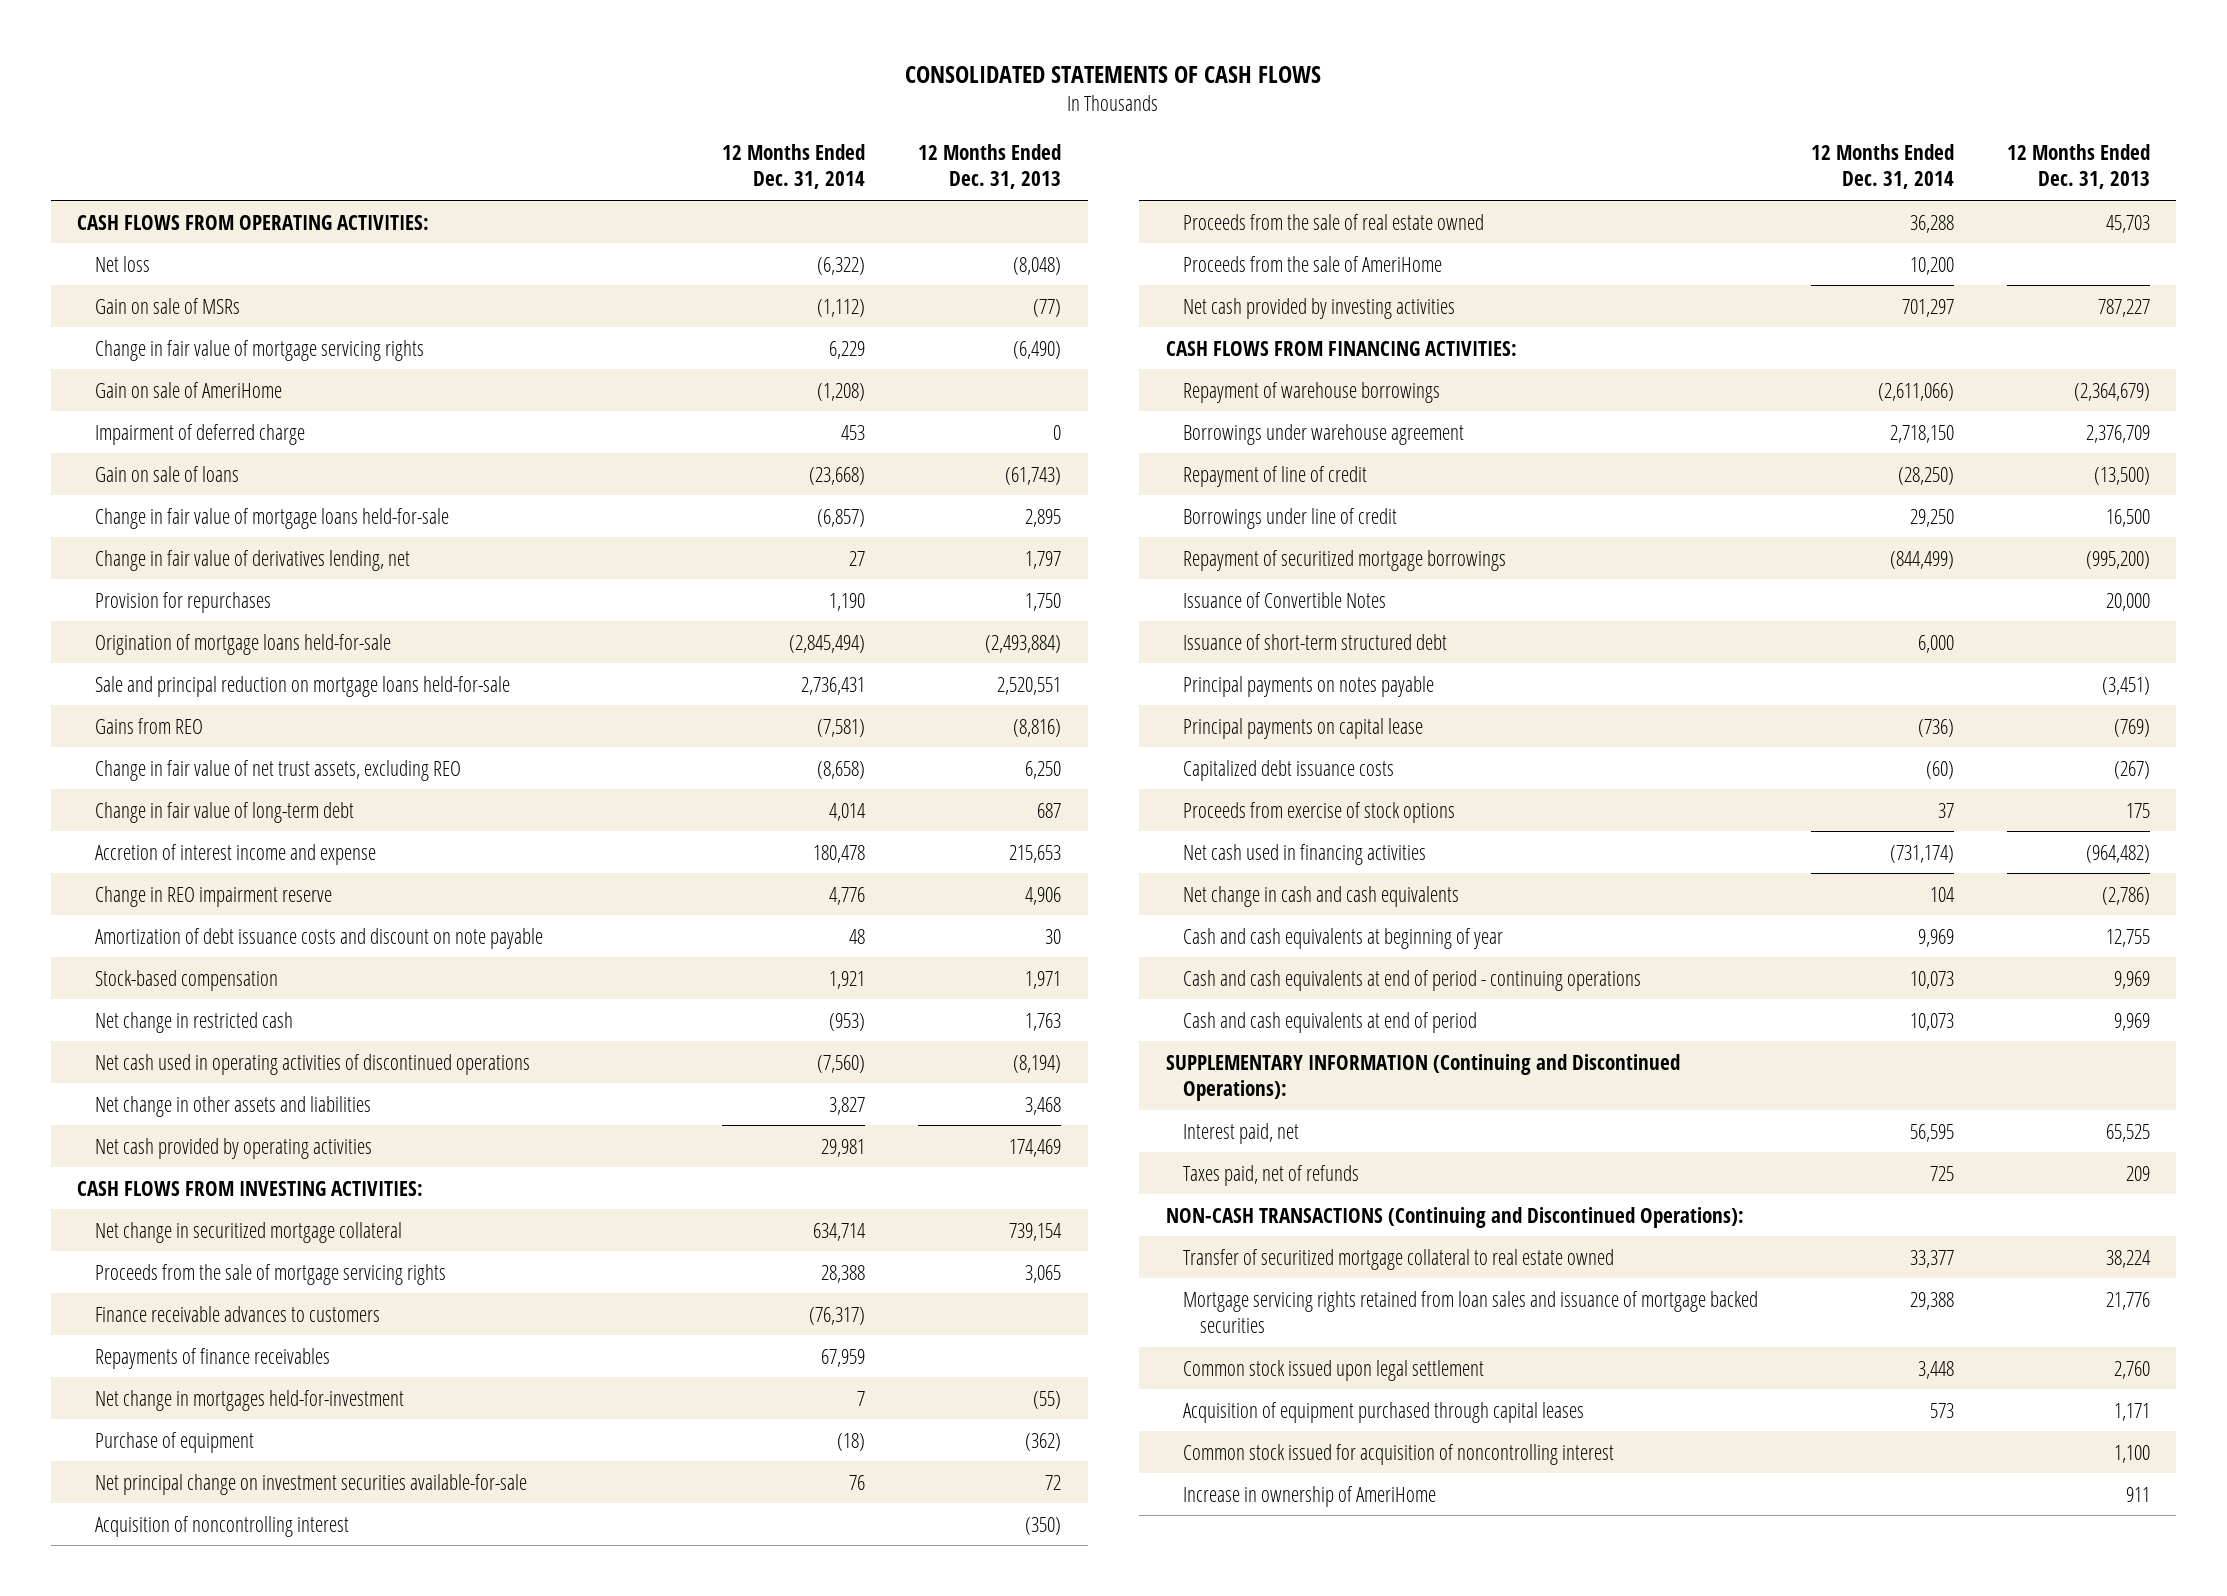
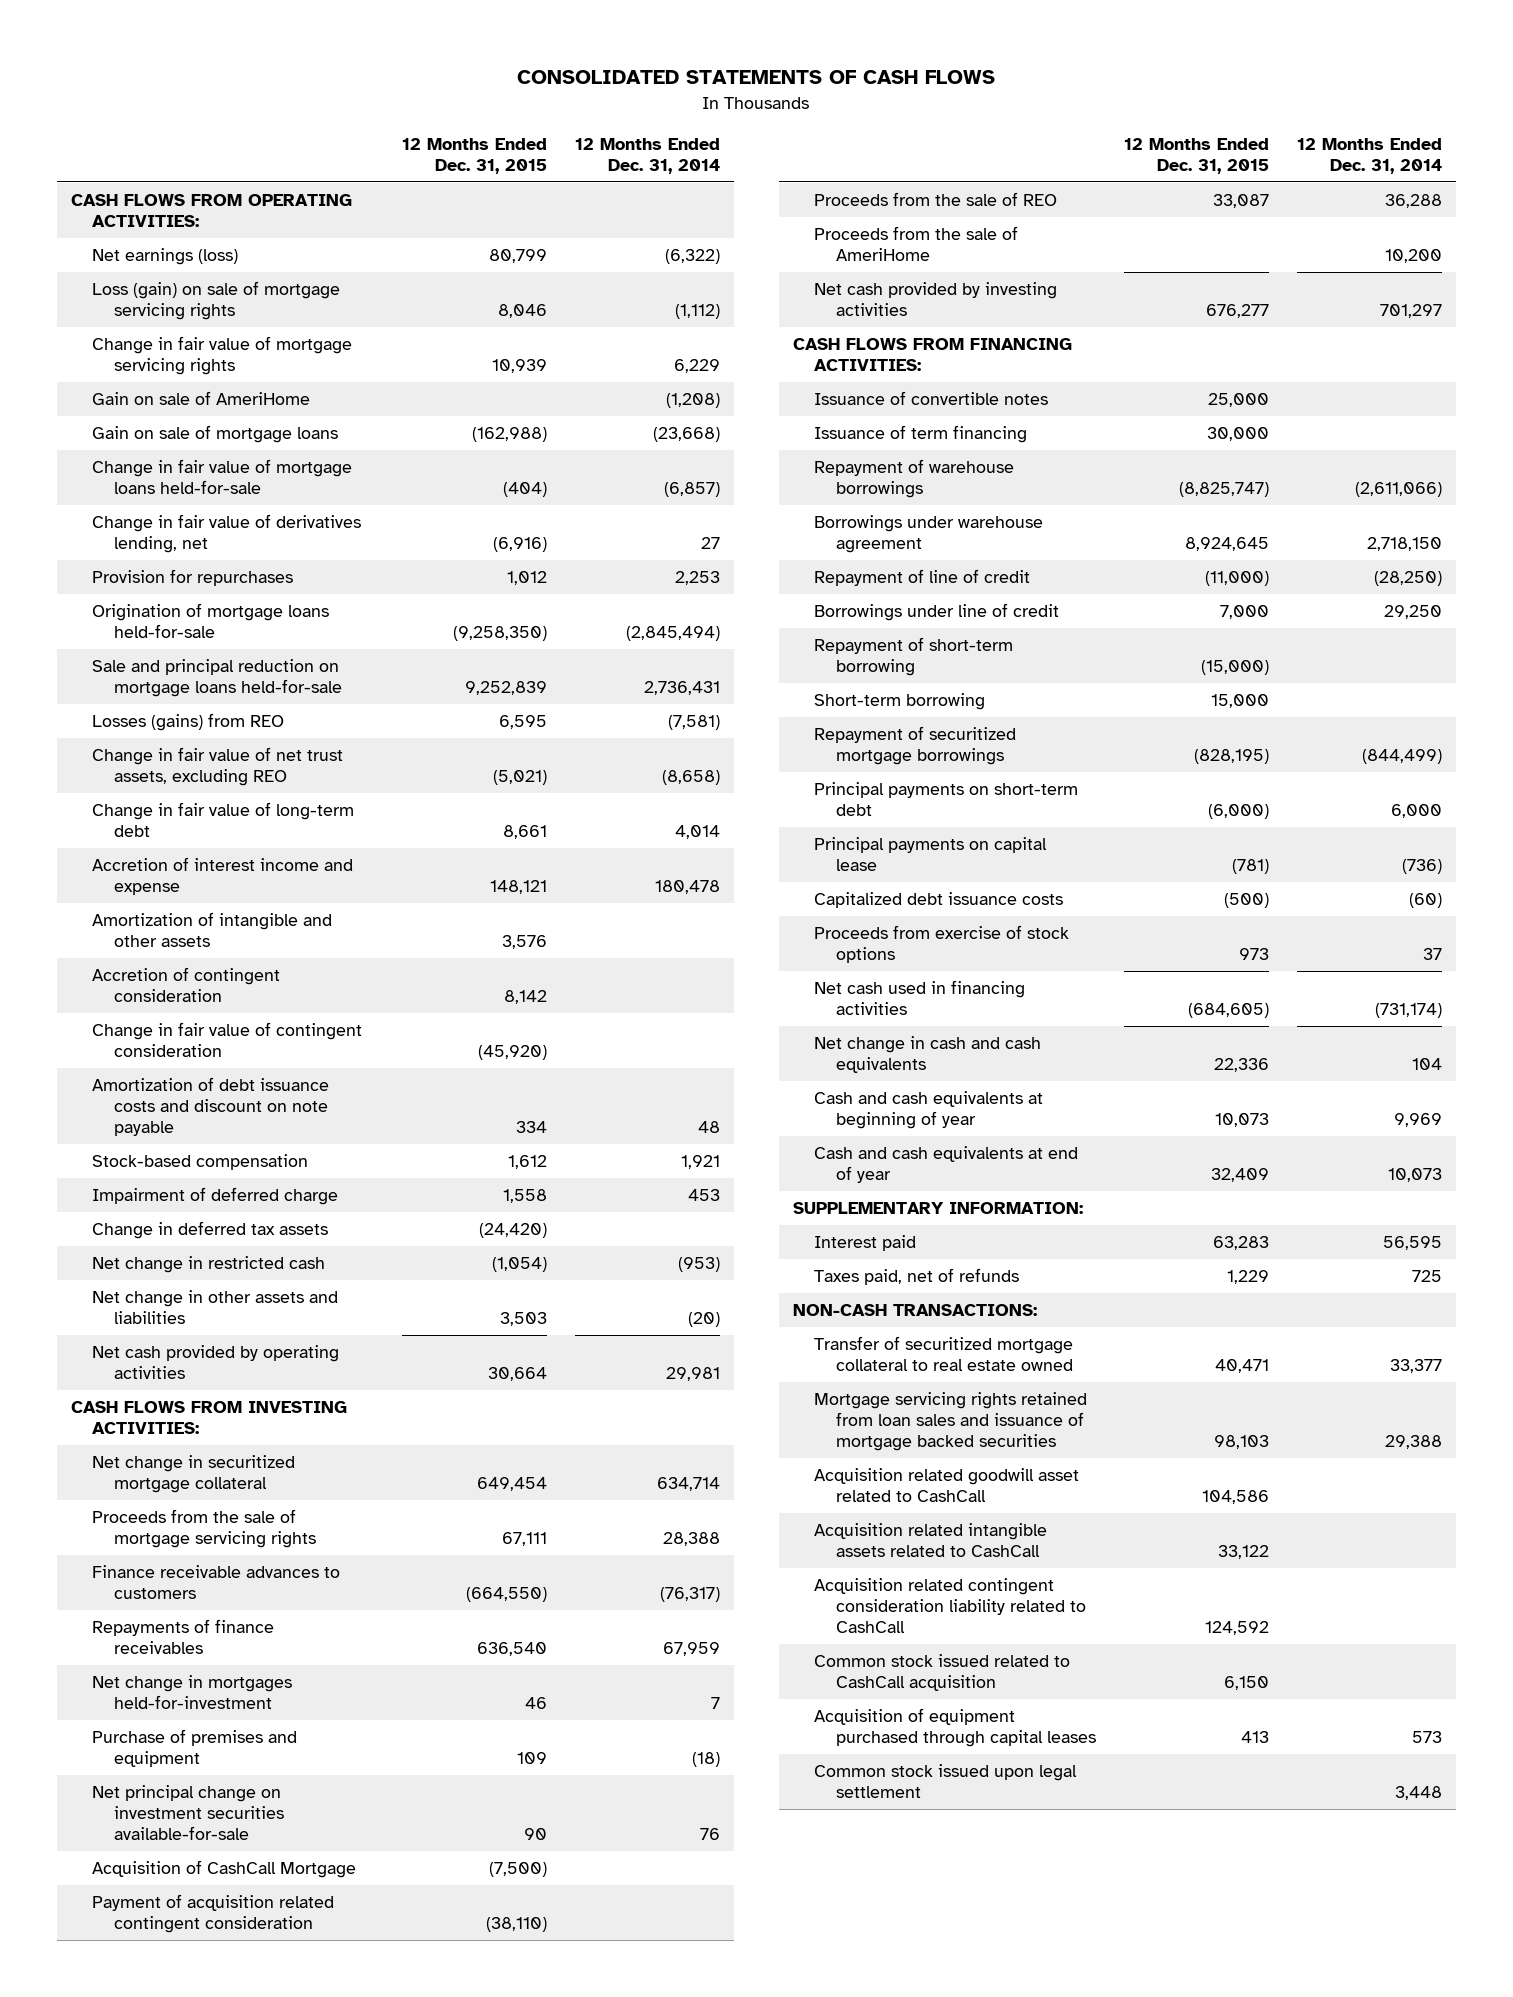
- | 12 Months Ended Dec. 31, 2014 | 12 Months Ended Dec. 31, 2013
+ | 12 Months Ended Dec. 31, 2015 | 12 Months Ended Dec. 31, 2014
- Net loss | (6,322) | (8,048)
- Gain on sale of MSRs | (1,112) | (77)
+ Net earnings (loss) | 80,799 | (6,322)
+ Loss (gain) on sale of mortgage servicing rights | 8,046 | (1,112)
- Gain on sale of loans | (23,668) | (61,743)
+ Gain on sale of mortgage loans | (162,988) | (23,668)
- Provision for repurchases | 1,190 | 1,750
+ Provision for repurchases | 1,012 | 2,253
- Gains from REO | (7,581) | (8,816)
+ Losses (gains) from REO | 6,595 | (7,581)
- Change in REO impairment reserve | 4,776 | 4,906
+ Amortization of intangible and other assets | 3,576 |
+ Accretion of contingent consideration | 8,142 |
+ Change in fair value of contingent consideration | (45,920) |
moved down: Impairment of deferred charge | 1,558 | 453
+ Change in deferred tax assets | (24,420) |
- Net cash used in operating activities of discontinued operations | (7,560) | (8,194)
- Net change in other assets and liabilities | 3,827 | 3,468
+ Net change in other assets and liabilities | 3,503 | (20)
- Purchase of equipment | (18) | (362)
+ Purchase of premises and equipment | 109 | (18)
- Acquisition of noncontrolling interest | | (350)
- Proceeds from the sale of real estate owned | 36,288 | 45,703
+ Acquisition of CashCall Mortgage | (7,500) |
+ Payment of acquisition related contingent consideration | (38,110) |
+ Proceeds from the sale of REO | 33,087 | 36,288
+ Issuance of convertible notes | 25,000 |
+ Issuance of term financing | 30,000 |
+ Repayment of short-term borrowing | (15,000) |
+ Short-term borrowing | 15,000 |
- Issuance of Convertible Notes | | 20,000
- Issuance of short-term structured debt | 6,000 |
- Principal payments on notes payable | | (3,451)
+ Principal payments on short-term debt | (6,000) | 6,000
- Cash and cash equivalents at end of period - continuing operations | 10,073 | 9,969
- Cash and cash equivalents at end of period | 10,073 | 9,969
- SUPPLEMENTARY INFORMATION (Continuing and Discontinued Operations):
- Interest paid, net | 56,595 | 65,525
+ Cash and cash equivalents at end of year | 32,409 | 10,073
+ SUPPLEMENTARY INFORMATION:
+ Interest paid | 63,283 | 56,595
- NON-CASH TRANSACTIONS (Continuing and Discontinued Operations):
+ NON-CASH TRANSACTIONS:
+ Acquisition related goodwill asset related to CashCall | 104,586 |
+ Acquisition related intangible assets related to CashCall | 33,122 |
+ Acquisition related contingent consideration liability related to CashCall | 124,592 |
+ Common stock issued related to CashCall acquisition | 6,150 |
- Common stock issued for acquisition of noncontrolling interest | | 1,100
- Increase in ownership of AmeriHome | | 911
moved down: Common stock issued upon legal settlement | | 3,448

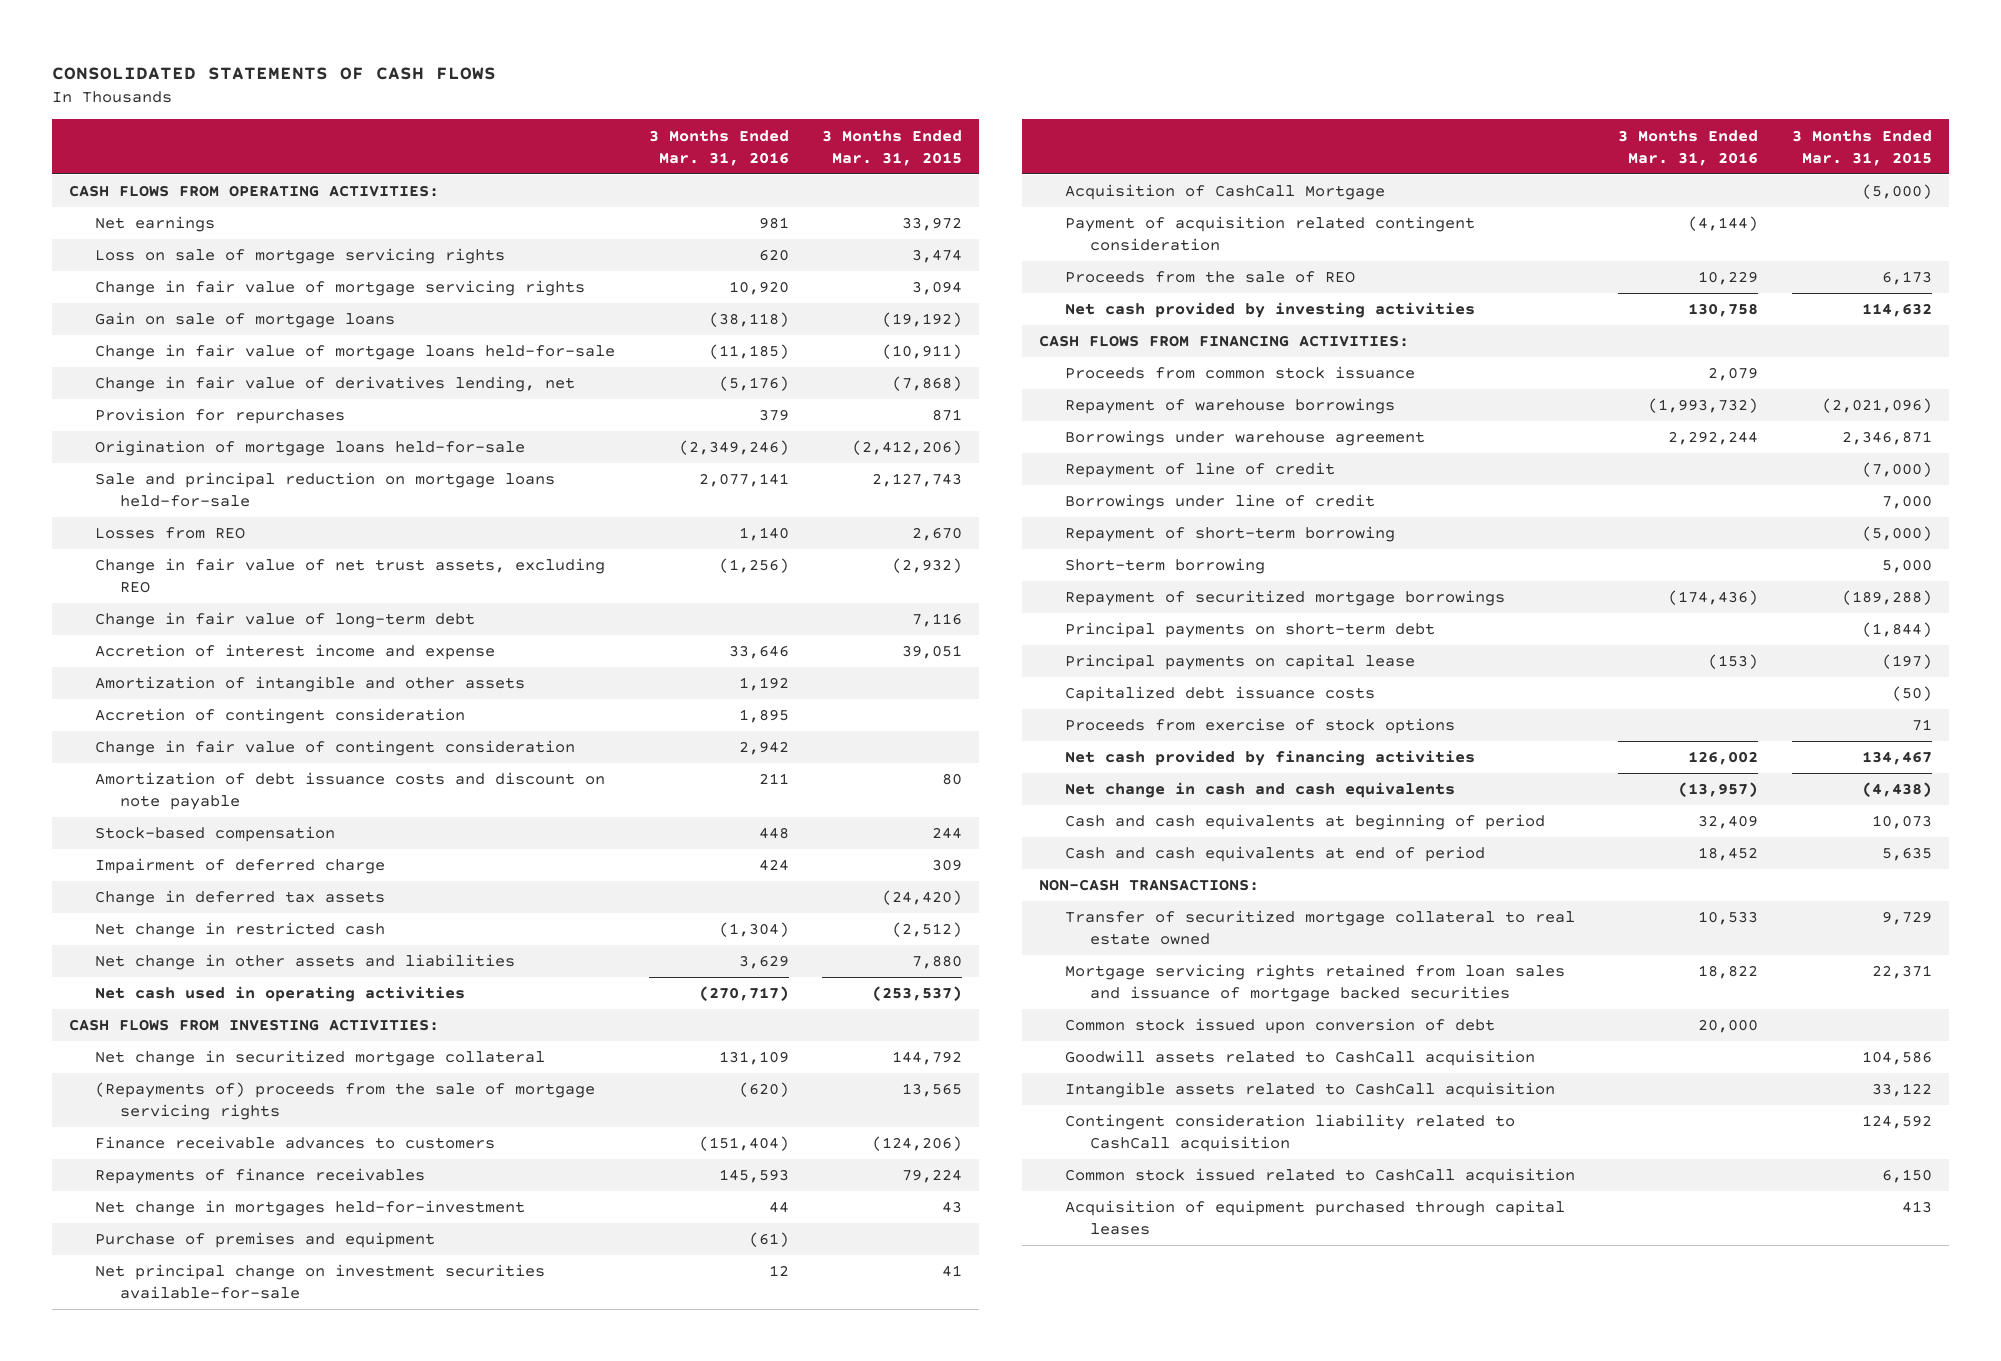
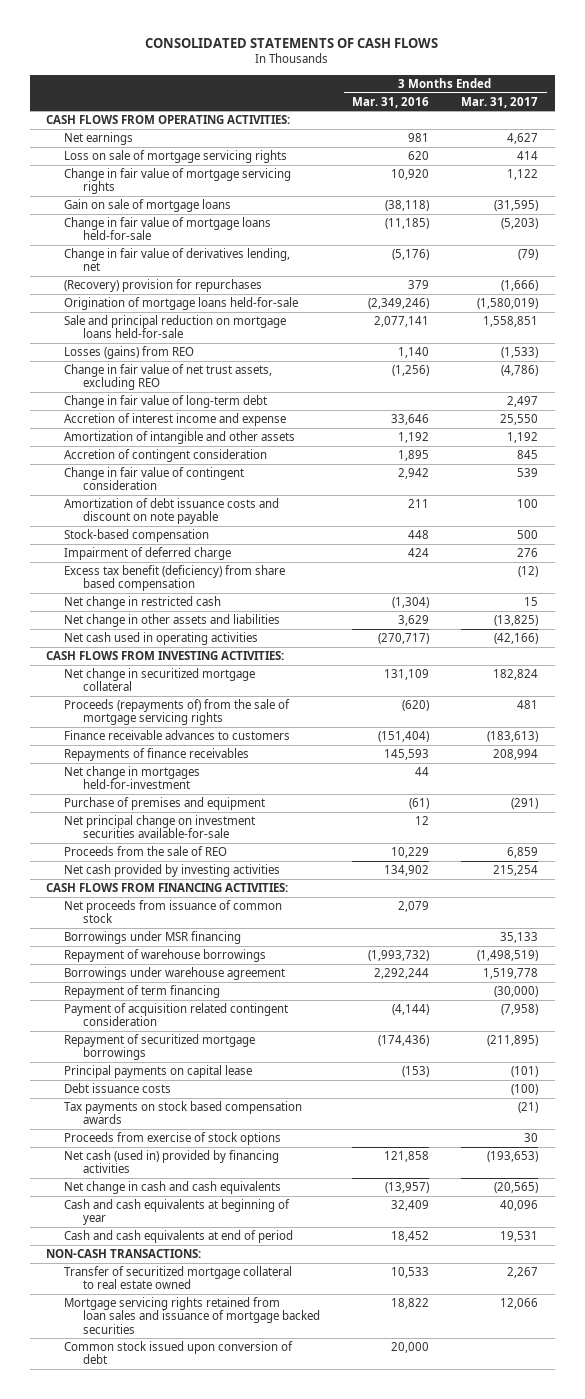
- | 3 Months Ended Mar. 31, 2016 | 3 Months Ended Mar. 31, 2015
+ | 3 Months Ended Mar. 31, 2016 | 3 Months Ended Mar. 31, 2017
- Provision for repurchases | 379 | 871
+ (Recovery) provision for repurchases | 379 | (1,666)
- Losses from REO | 1,140 | 2,670
+ Losses (gains) from REO | 1,140 | (1,533)
- Change in deferred tax assets | | (24,420)
+ Excess tax benefit (deficiency) from share based compensation | | (12)
- (Repayments of) proceeds from the sale of mortgage servicing rights | (620) | 13,565
+ Proceeds (repayments of) from the sale of mortgage servicing rights | (620) | 481
- Acquisition of CashCall Mortgage | | (5,000)
- Net cash provided by investing activities | 130,758 | 114,632
+ Net cash provided by investing activities | 134,902 | 215,254
- Proceeds from common stock issuance | 2,079 |
+ Net proceeds from issuance of common stock | 2,079 |
+ Borrowings under MSR financing | | 35,133
- Repayment of line of credit | | (7,000)
- Borrowings under line of credit | | 7,000
- Repayment of short-term borrowing | | (5,000)
- Short-term borrowing | | 5,000
+ Repayment of term financing | | (30,000)
moved down: Payment of acquisition related contingent consideration | (4,144) | (7,958)
- Principal payments on short-term debt | | (1,844)
- Capitalized debt issuance costs | | (50)
+ Debt issuance costs | | (100)
+ Tax payments on stock based compensation awards | | (21)
- Net cash provided by financing activities | 126,002 | 134,467
+ Net cash (used in) provided by financing activities | 121,858 | (193,653)
- Cash and cash equivalents at beginning of period | 32,409 | 10,073
+ Cash and cash equivalents at beginning of year | 32,409 | 40,096
- Goodwill assets related to CashCall acquisition | | 104,586
- Intangible assets related to CashCall acquisition | | 33,122
- Contingent consideration liability related to CashCall acquisition | | 124,592
- Common stock issued related to CashCall acquisition | | 6,150
- Acquisition of equipment purchased through capital leases | | 413

